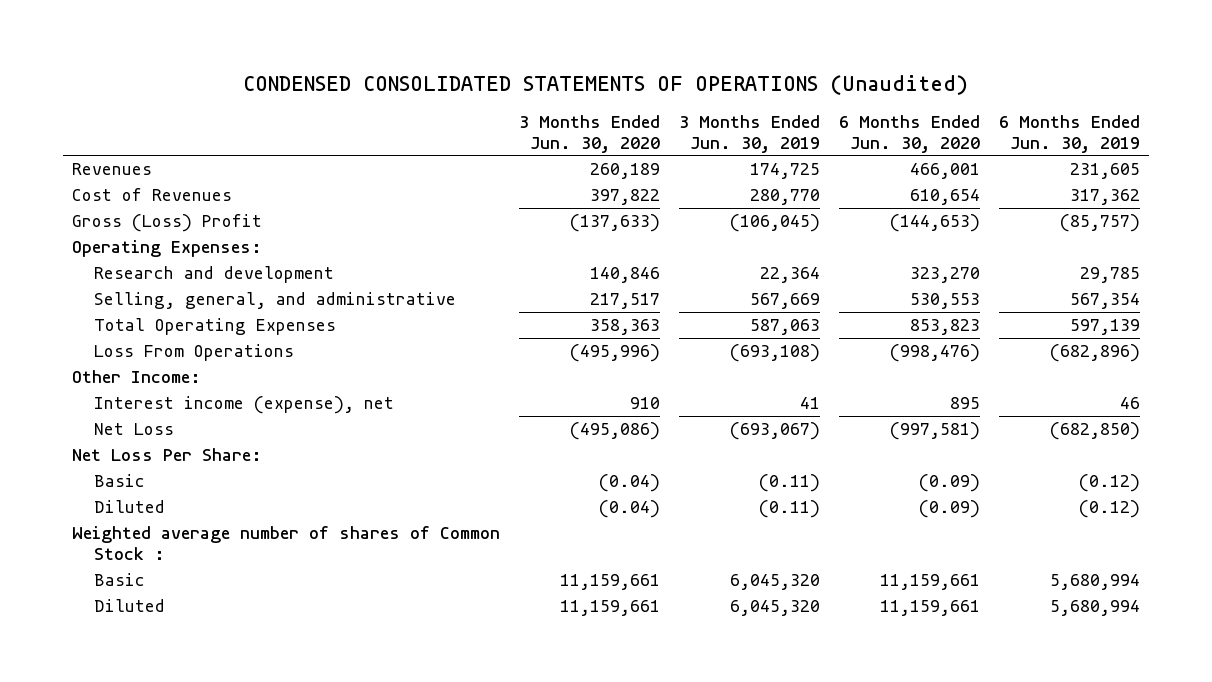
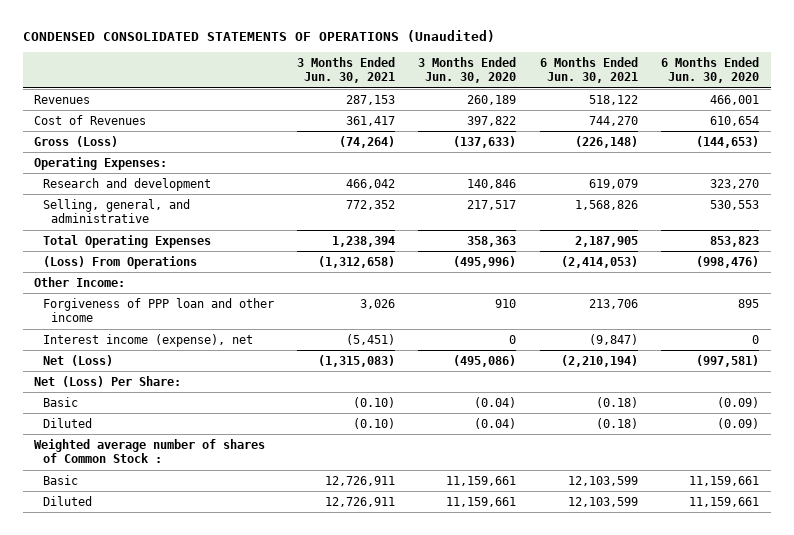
- | 3 Months Ended Jun. 30, 2020 | 3 Months Ended Jun. 30, 2019 | 6 Months Ended Jun. 30, 2020 | 6 Months Ended Jun. 30, 2019
+ | 3 Months Ended Jun. 30, 2021 | 3 Months Ended Jun. 30, 2020 | 6 Months Ended Jun. 30, 2021 | 6 Months Ended Jun. 30, 2020
- Gross (Loss) Profit | (137,633) | (106,045) | (144,653) | (85,757)
+ Gross (Loss) | (74,264) | (137,633) | (226,148) | (144,653)
- Loss From Operations | (495,996) | (693,108) | (998,476) | (682,896)
+ (Loss) From Operations | (1,312,658) | (495,996) | (2,414,053) | (998,476)
- Interest income (expense), net | 910 | 41 | 895 | 46
- Net Loss | (495,086) | (693,067) | (997,581) | (682,850)
- Net Loss Per Share:
+ Forgiveness of PPP loan and other income | 3,026 | 910 | 213,706 | 895
+ Interest income (expense), net | (5,451) | 0 | (9,847) | 0
+ Net (Loss) | (1,315,083) | (495,086) | (2,210,194) | (997,581)
+ Net (Loss) Per Share:

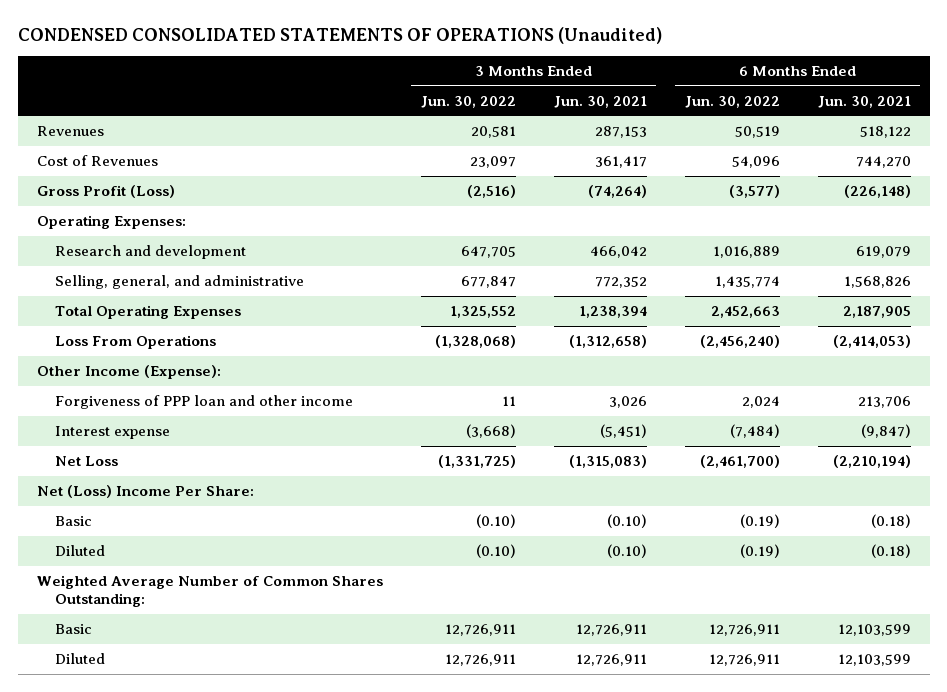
- | 3 Months Ended Jun. 30, 2021 | 3 Months Ended Jun. 30, 2020 | 6 Months Ended Jun. 30, 2021 | 6 Months Ended Jun. 30, 2020
+ | 3 Months Ended Jun. 30, 2022 | 3 Months Ended Jun. 30, 2021 | 6 Months Ended Jun. 30, 2022 | 6 Months Ended Jun. 30, 2021
- Gross (Loss) | (74,264) | (137,633) | (226,148) | (144,653)
+ Gross Profit (Loss) | (2,516) | (74,264) | (3,577) | (226,148)
- (Loss) From Operations | (1,312,658) | (495,996) | (2,414,053) | (998,476)
- Other Income:
+ Loss From Operations | (1,328,068) | (1,312,658) | (2,456,240) | (2,414,053)
+ Other Income (Expense):
- Interest income (expense), net | (5,451) | 0 | (9,847) | 0
- Net (Loss) | (1,315,083) | (495,086) | (2,210,194) | (997,581)
- Net (Loss) Per Share:
+ Interest expense | (3,668) | (5,451) | (7,484) | (9,847)
+ Net Loss | (1,331,725) | (1,315,083) | (2,461,700) | (2,210,194)
+ Net (Loss) Income Per Share:
- Weighted average number of shares of Common Stock :
+ Weighted Average Number of Common Shares Outstanding:

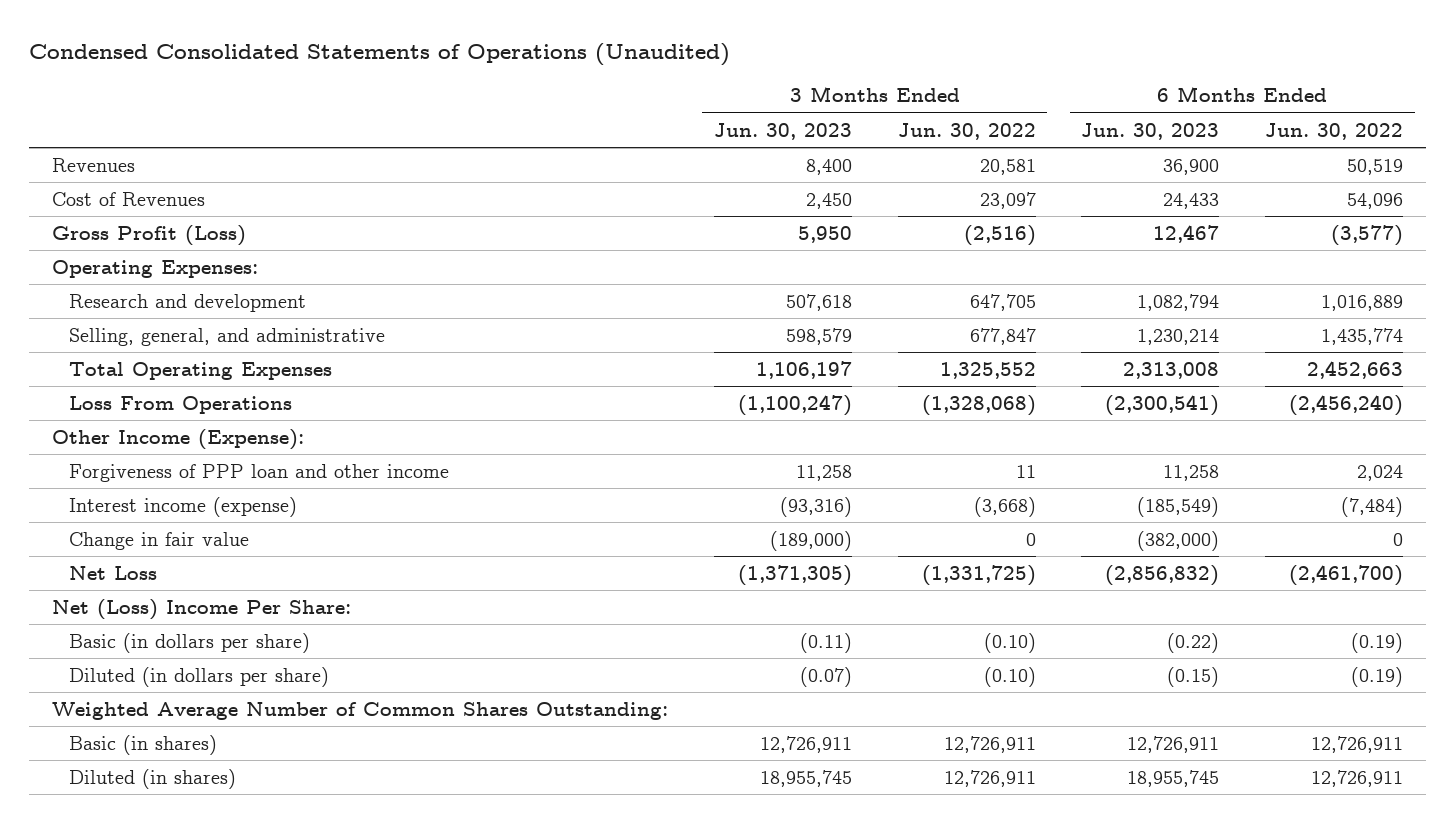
- CONDENSED CONSOLIDATED STATEMENTS OF OPERATIONS (Unaudited)
+ Condensed Consolidated Statements of Operations (Unaudited)
- | 3 Months Ended Jun. 30, 2022 | 3 Months Ended Jun. 30, 2021 | 6 Months Ended Jun. 30, 2022 | 6 Months Ended Jun. 30, 2021
+ | 3 Months Ended Jun. 30, 2023 | 3 Months Ended Jun. 30, 2022 | 6 Months Ended Jun. 30, 2023 | 6 Months Ended Jun. 30, 2022
- Interest expense | (3,668) | (5,451) | (7,484) | (9,847)
+ Interest income (expense) | (93,316) | (3,668) | (185,549) | (7,484)
+ Change in fair value | (189,000) | 0 | (382,000) | 0
- Basic | (0.10) | (0.10) | (0.19) | (0.18)
- Diluted | (0.10) | (0.10) | (0.19) | (0.18)
+ Basic (in dollars per share) | (0.11) | (0.10) | (0.22) | (0.19)
+ Diluted (in dollars per share) | (0.07) | (0.10) | (0.15) | (0.19)
- Basic | 12,726,911 | 12,726,911 | 12,726,911 | 12,103,599
- Diluted | 12,726,911 | 12,726,911 | 12,726,911 | 12,103,599
+ Basic (in shares) | 12,726,911 | 12,726,911 | 12,726,911 | 12,726,911
+ Diluted (in shares) | 18,955,745 | 12,726,911 | 18,955,745 | 12,726,911

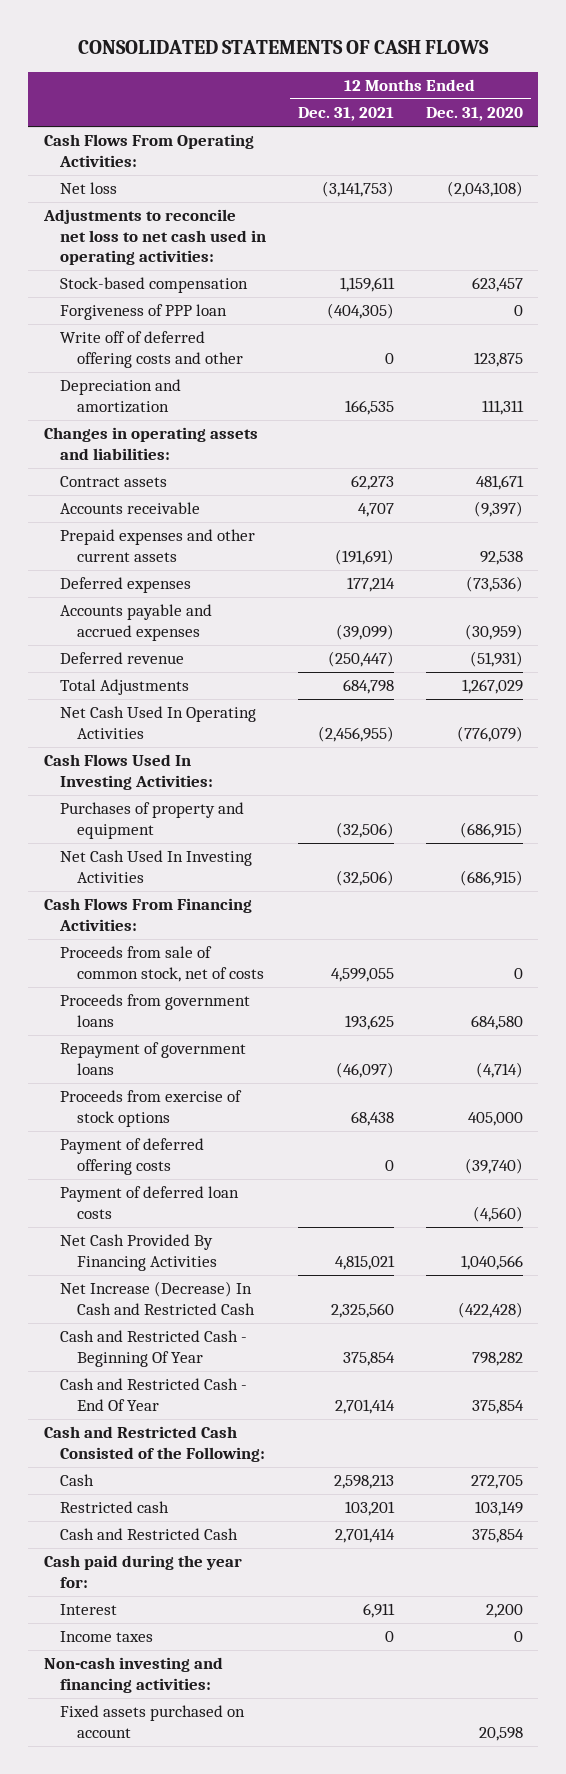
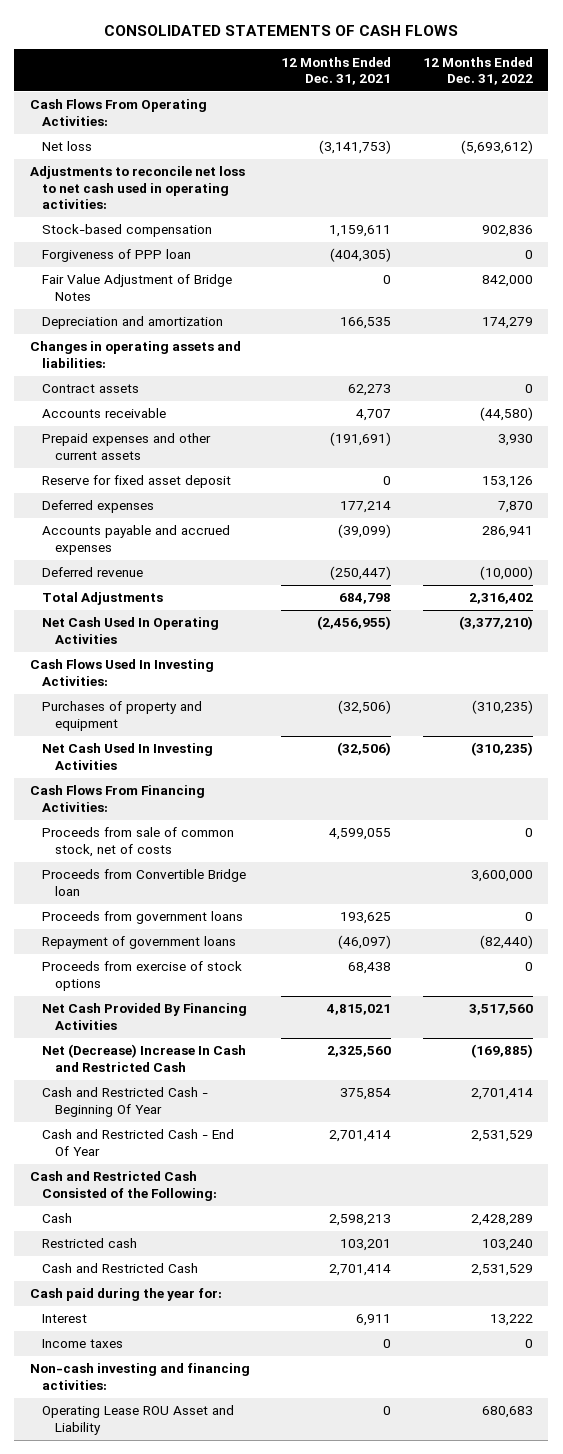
- | 12 Months Ended Dec. 31, 2021 | 12 Months Ended Dec. 31, 2020
+ | 12 Months Ended Dec. 31, 2021 | 12 Months Ended Dec. 31, 2022
- Write off of deferred offering costs and other | 0 | 123,875
+ Fair Value Adjustment of Bridge Notes | 0 | 842,000
+ Reserve for fixed asset deposit | 0 | 153,126
+ Proceeds from Convertible Bridge loan | | 3,600,000
- Payment of deferred offering costs | 0 | (39,740)
- Payment of deferred loan costs | | (4,560)
- Net Increase (Decrease) In Cash and Restricted Cash | 2,325,560 | (422,428)
+ Net (Decrease) Increase In Cash and Restricted Cash | 2,325,560 | (169,885)
- Fixed assets purchased on account | | 20,598
+ Operating Lease ROU Asset and Liability | 0 | 680,683

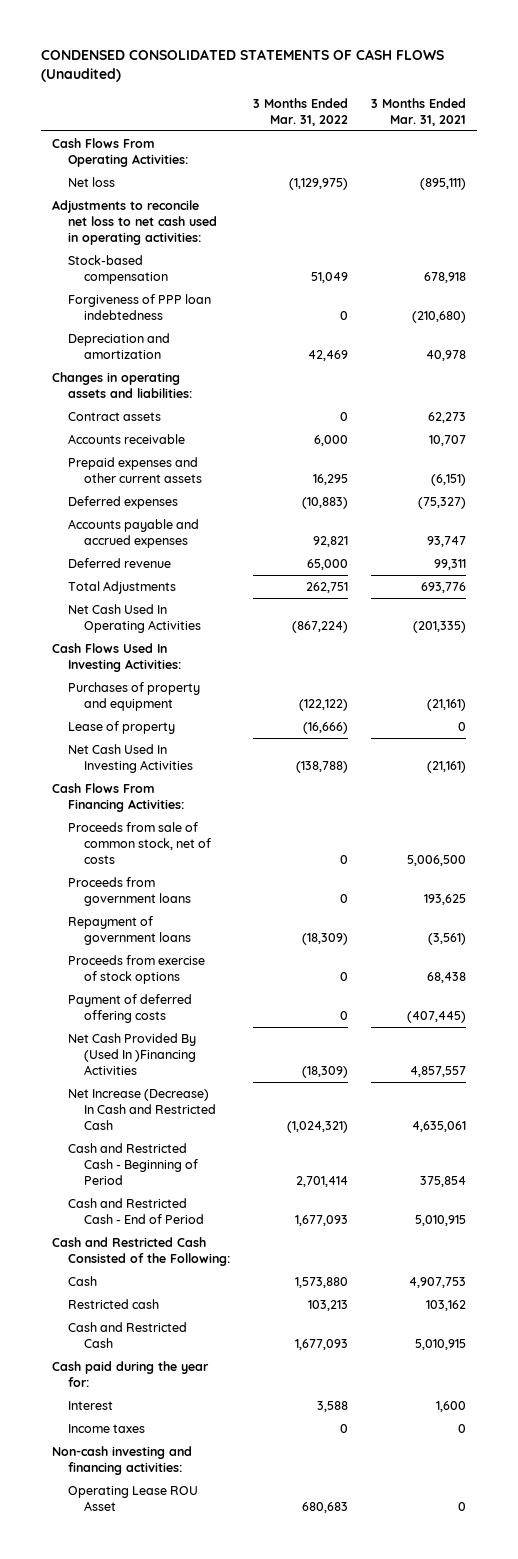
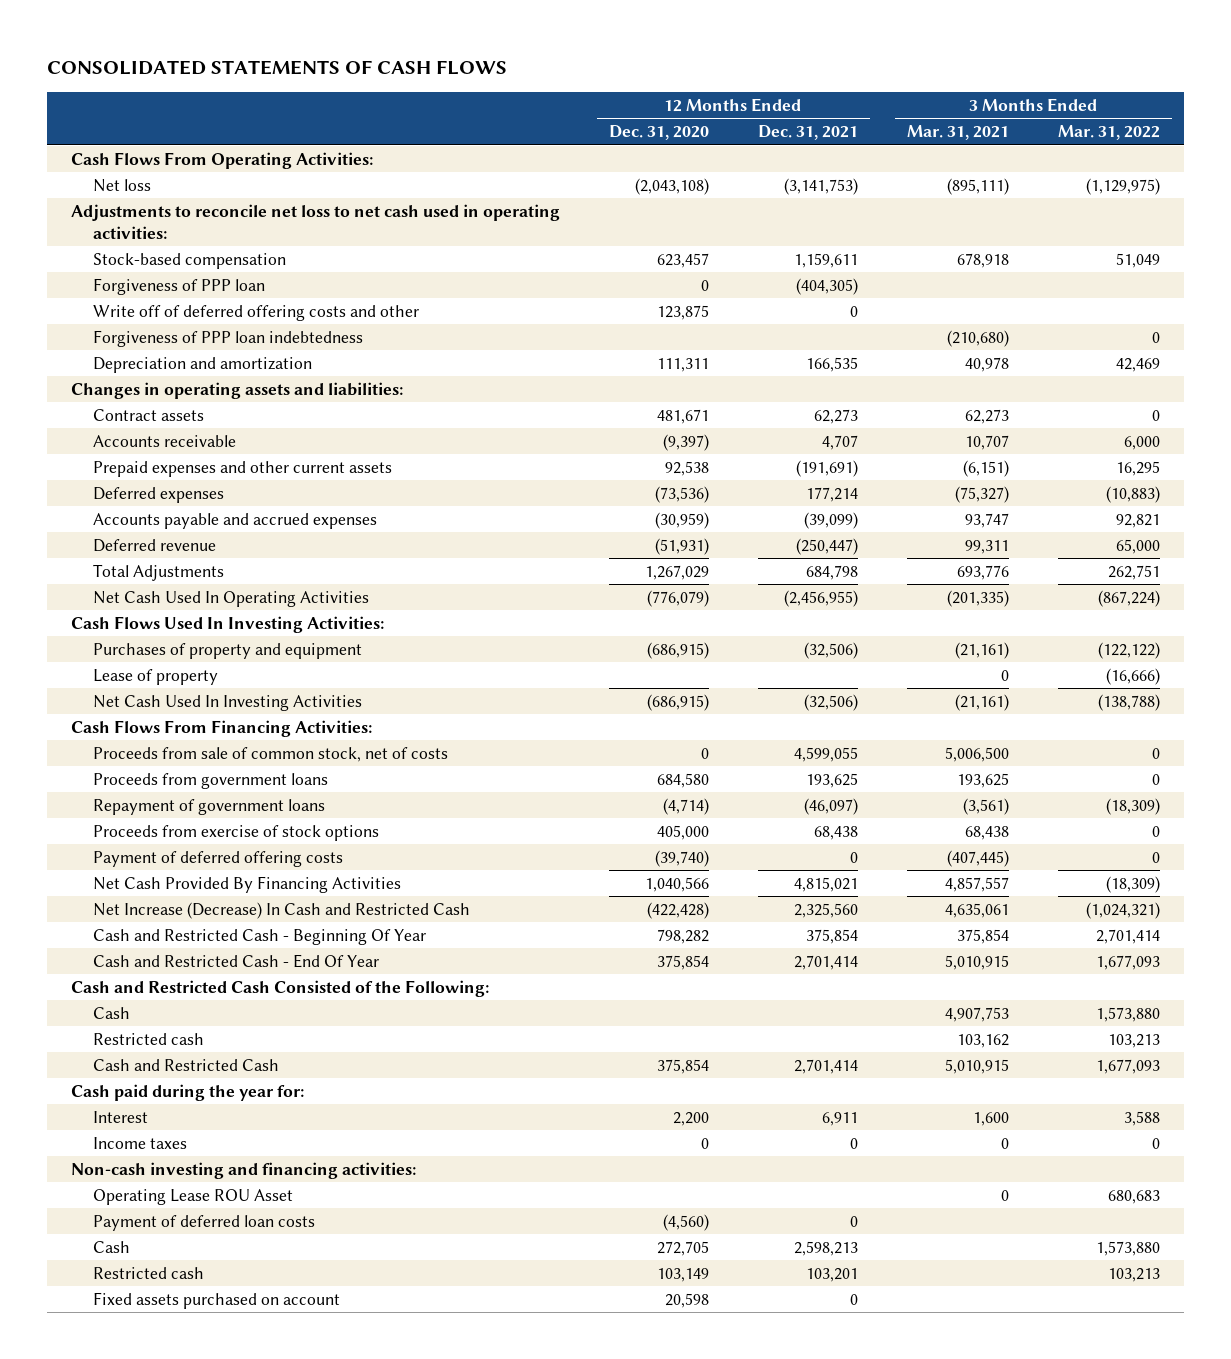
- CONDENSED CONSOLIDATED STATEMENTS OF CASH FLOWS (Unaudited)
+ CONSOLIDATED STATEMENTS OF CASH FLOWS
- | 3 Months Ended Mar. 31, 2022 | 3 Months Ended Mar. 31, 2021
+ | 12 Months Ended Dec. 31, 2020 | 12 Months Ended Dec. 31, 2021 | 3 Months Ended Mar. 31, 2021 | 3 Months Ended Mar. 31, 2022
+ Forgiveness of PPP loan | 0 | (404,305) | |
+ Write off of deferred offering costs and other | 123,875 | 0 | |
- Net Cash Provided By (Used In )Financing Activities | (18,309) | 4,857,557
+ Net Cash Provided By Financing Activities | 1,040,566 | 4,815,021 | 4,857,557 | (18,309)
- Cash and Restricted Cash - Beginning of Period | 2,701,414 | 375,854
- Cash and Restricted Cash - End of Period | 1,677,093 | 5,010,915
+ Cash and Restricted Cash - Beginning Of Year | 798,282 | 375,854 | 375,854 | 2,701,414
+ Cash and Restricted Cash - End Of Year | 375,854 | 2,701,414 | 5,010,915 | 1,677,093
+ Payment of deferred loan costs | (4,560) | 0 | |
+ Cash | 272,705 | 2,598,213 | | 1,573,880
+ Restricted cash | 103,149 | 103,201 | | 103,213
+ Fixed assets purchased on account | 20,598 | 0 | |

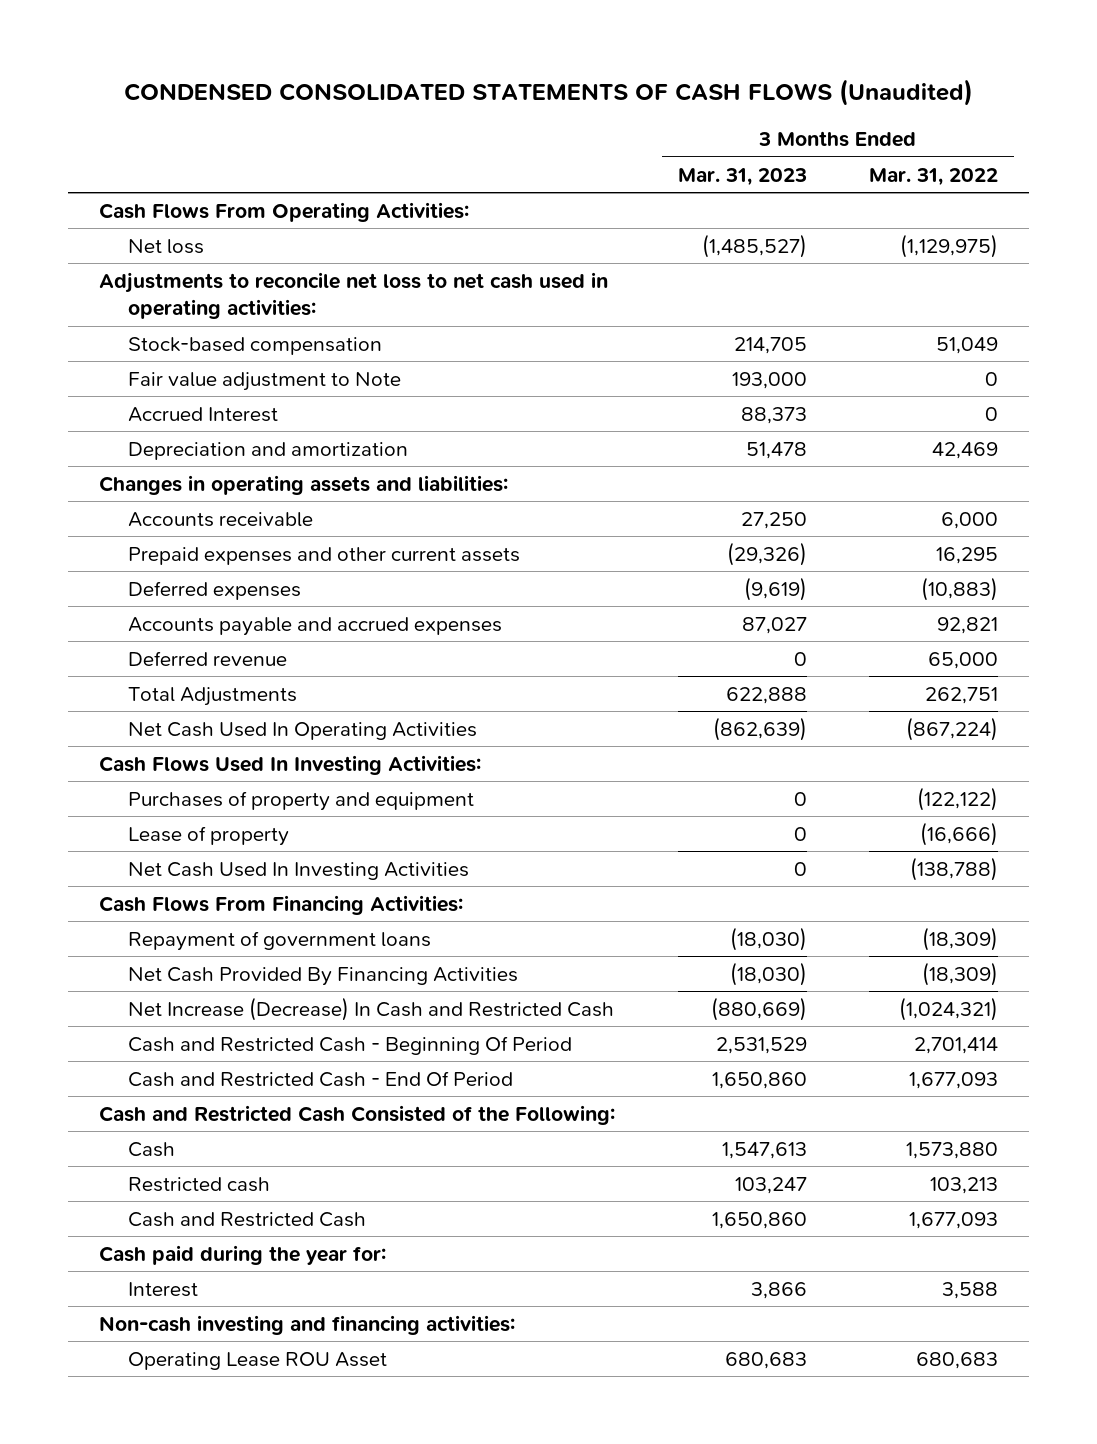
- CONSOLIDATED STATEMENTS OF CASH FLOWS
+ CONDENSED CONSOLIDATED STATEMENTS OF CASH FLOWS (Unaudited)
- | 12 Months Ended Dec. 31, 2020 | 12 Months Ended Dec. 31, 2021 | 3 Months Ended Mar. 31, 2021 | 3 Months Ended Mar. 31, 2022
+ | 3 Months Ended Mar. 31, 2023 | 3 Months Ended Mar. 31, 2022
- Forgiveness of PPP loan | 0 | (404,305) | |
- Write off of deferred offering costs and other | 123,875 | 0 | |
- Forgiveness of PPP loan indebtedness | | | (210,680) | 0
+ Fair value adjustment to Note | 193,000 | 0
+ Accrued Interest | 88,373 | 0
- Contract assets | 481,671 | 62,273 | 62,273 | 0
- Proceeds from sale of common stock, net of costs | 0 | 4,599,055 | 5,006,500 | 0
- Proceeds from government loans | 684,580 | 193,625 | 193,625 | 0
- Proceeds from exercise of stock options | 405,000 | 68,438 | 68,438 | 0
- Payment of deferred offering costs | (39,740) | 0 | (407,445) | 0
- Cash and Restricted Cash - Beginning Of Year | 798,282 | 375,854 | 375,854 | 2,701,414
- Cash and Restricted Cash - End Of Year | 375,854 | 2,701,414 | 5,010,915 | 1,677,093
+ Cash and Restricted Cash - Beginning Of Period | 2,531,529 | 2,701,414
+ Cash and Restricted Cash - End Of Period | 1,650,860 | 1,677,093
- Income taxes | 0 | 0 | 0 | 0
- Payment of deferred loan costs | (4,560) | 0 | |
- Cash | 272,705 | 2,598,213 | | 1,573,880
- Restricted cash | 103,149 | 103,201 | | 103,213
- Fixed assets purchased on account | 20,598 | 0 | |

